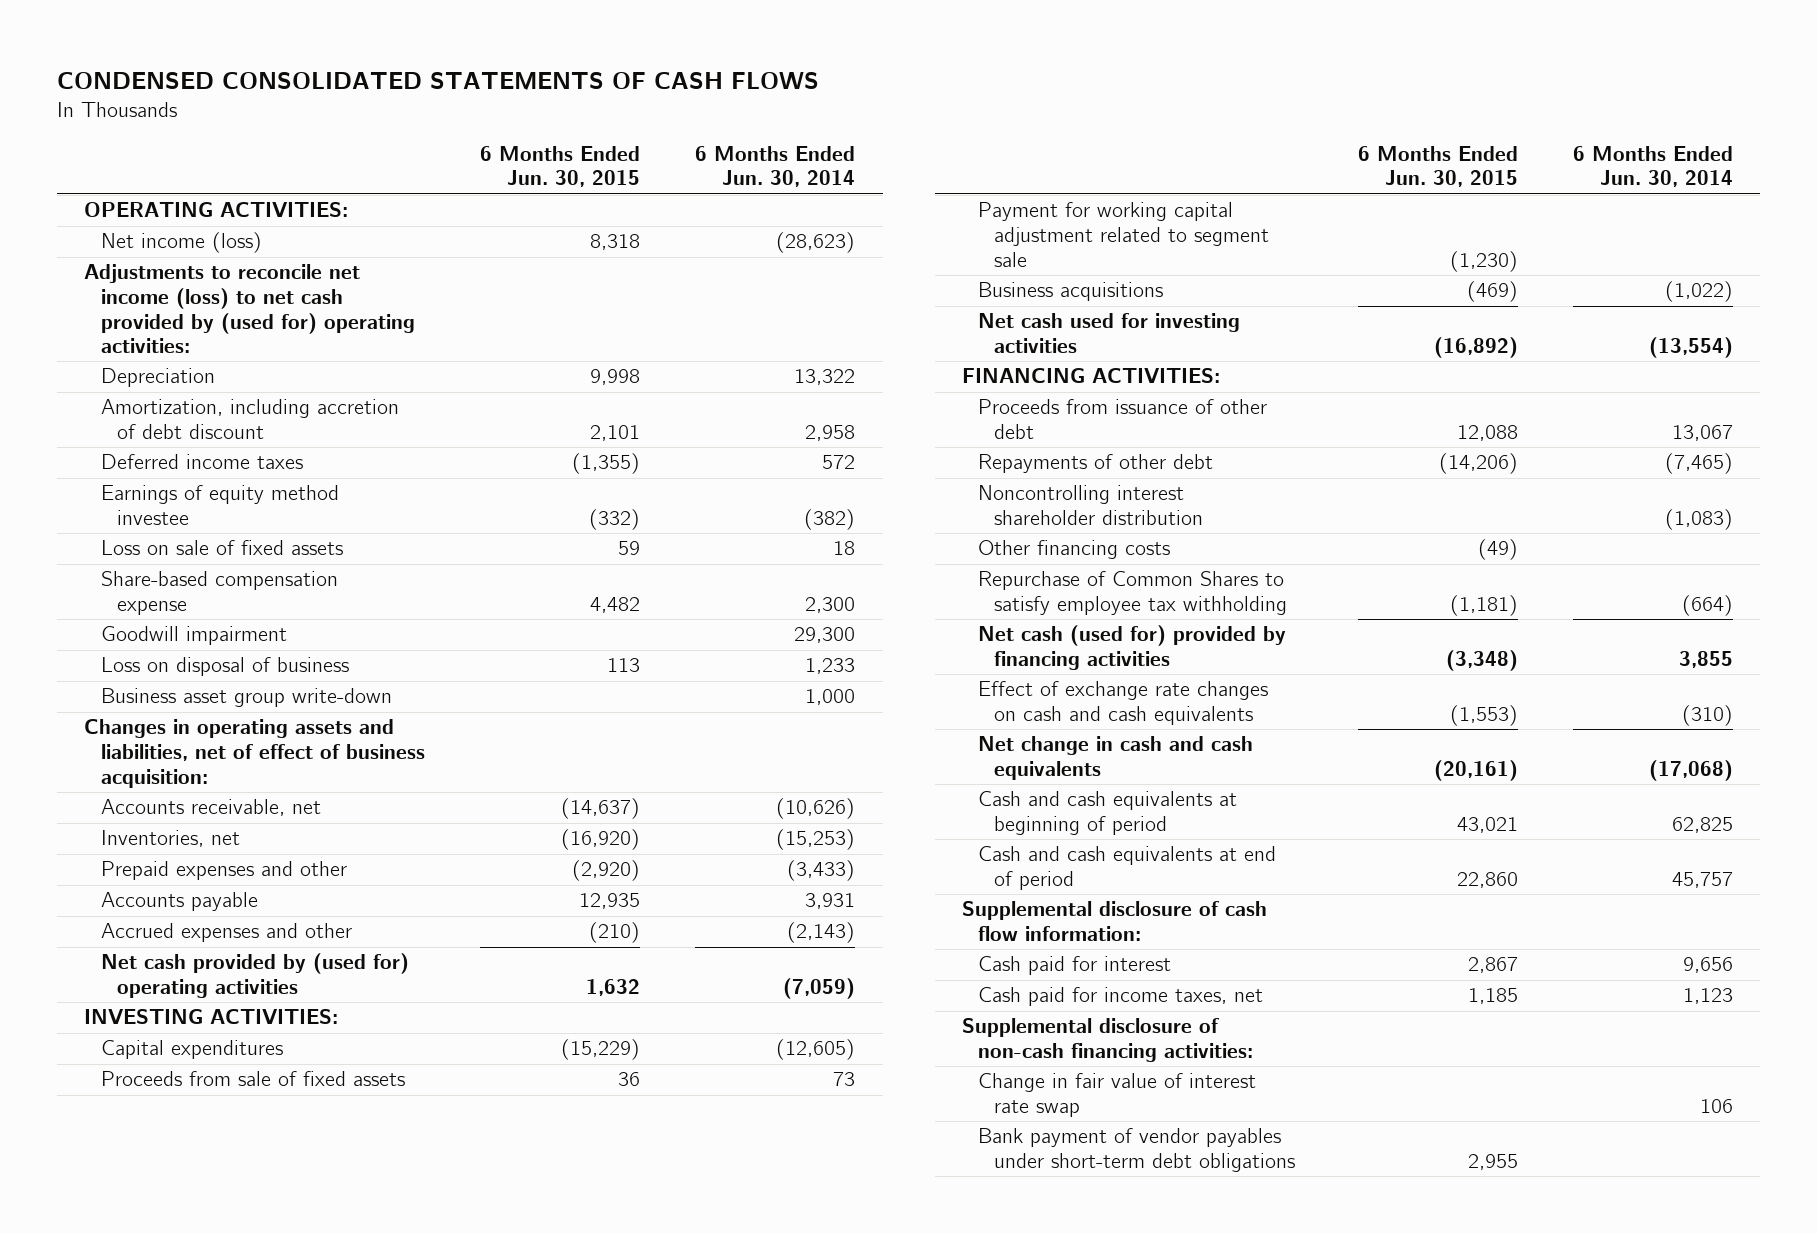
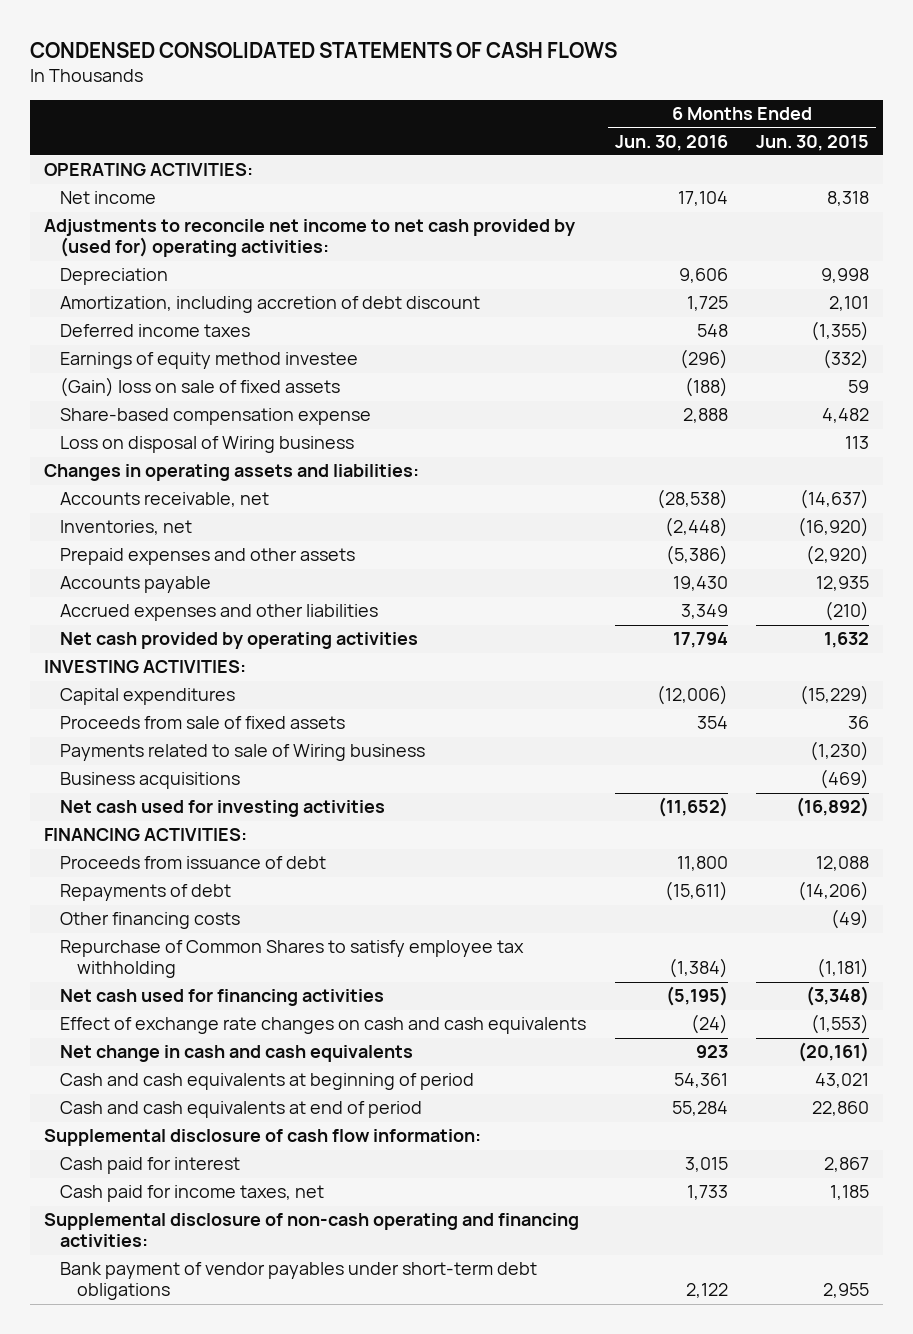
- | 6 Months Ended Jun. 30, 2015 | 6 Months Ended Jun. 30, 2014
+ | 6 Months Ended Jun. 30, 2016 | 6 Months Ended Jun. 30, 2015
- Net income (loss) | 8,318 | (28,623)
- Adjustments to reconcile net income (loss) to net cash provided by (used for) operating activities:
+ Net income | 17,104 | 8,318
+ Adjustments to reconcile net income to net cash provided by (used for) operating activities:
- Loss on sale of fixed assets | 59 | 18
+ (Gain) loss on sale of fixed assets | (188) | 59
- Goodwill impairment | | 29,300
- Loss on disposal of business | 113 | 1,233
- Business asset group write-down | | 1,000
- Changes in operating assets and liabilities, net of effect of business acquisition:
+ Loss on disposal of Wiring business | | 113
+ Changes in operating assets and liabilities:
- Prepaid expenses and other | (2,920) | (3,433)
+ Prepaid expenses and other assets | (5,386) | (2,920)
- Accrued expenses and other | (210) | (2,143)
- Net cash provided by (used for) operating activities | 1,632 | (7,059)
+ Accrued expenses and other liabilities | 3,349 | (210)
+ Net cash provided by operating activities | 17,794 | 1,632
- Payment for working capital adjustment related to segment sale | (1,230) |
+ Payments related to sale of Wiring business | | (1,230)
- Proceeds from issuance of other debt | 12,088 | 13,067
- Repayments of other debt | (14,206) | (7,465)
- Noncontrolling interest shareholder distribution | | (1,083)
+ Proceeds from issuance of debt | 11,800 | 12,088
+ Repayments of debt | (15,611) | (14,206)
- Net cash (used for) provided by financing activities | (3,348) | 3,855
+ Net cash used for financing activities | (5,195) | (3,348)
- Supplemental disclosure of non-cash financing activities:
- Change in fair value of interest rate swap | | 106
+ Supplemental disclosure of non-cash operating and financing activities:

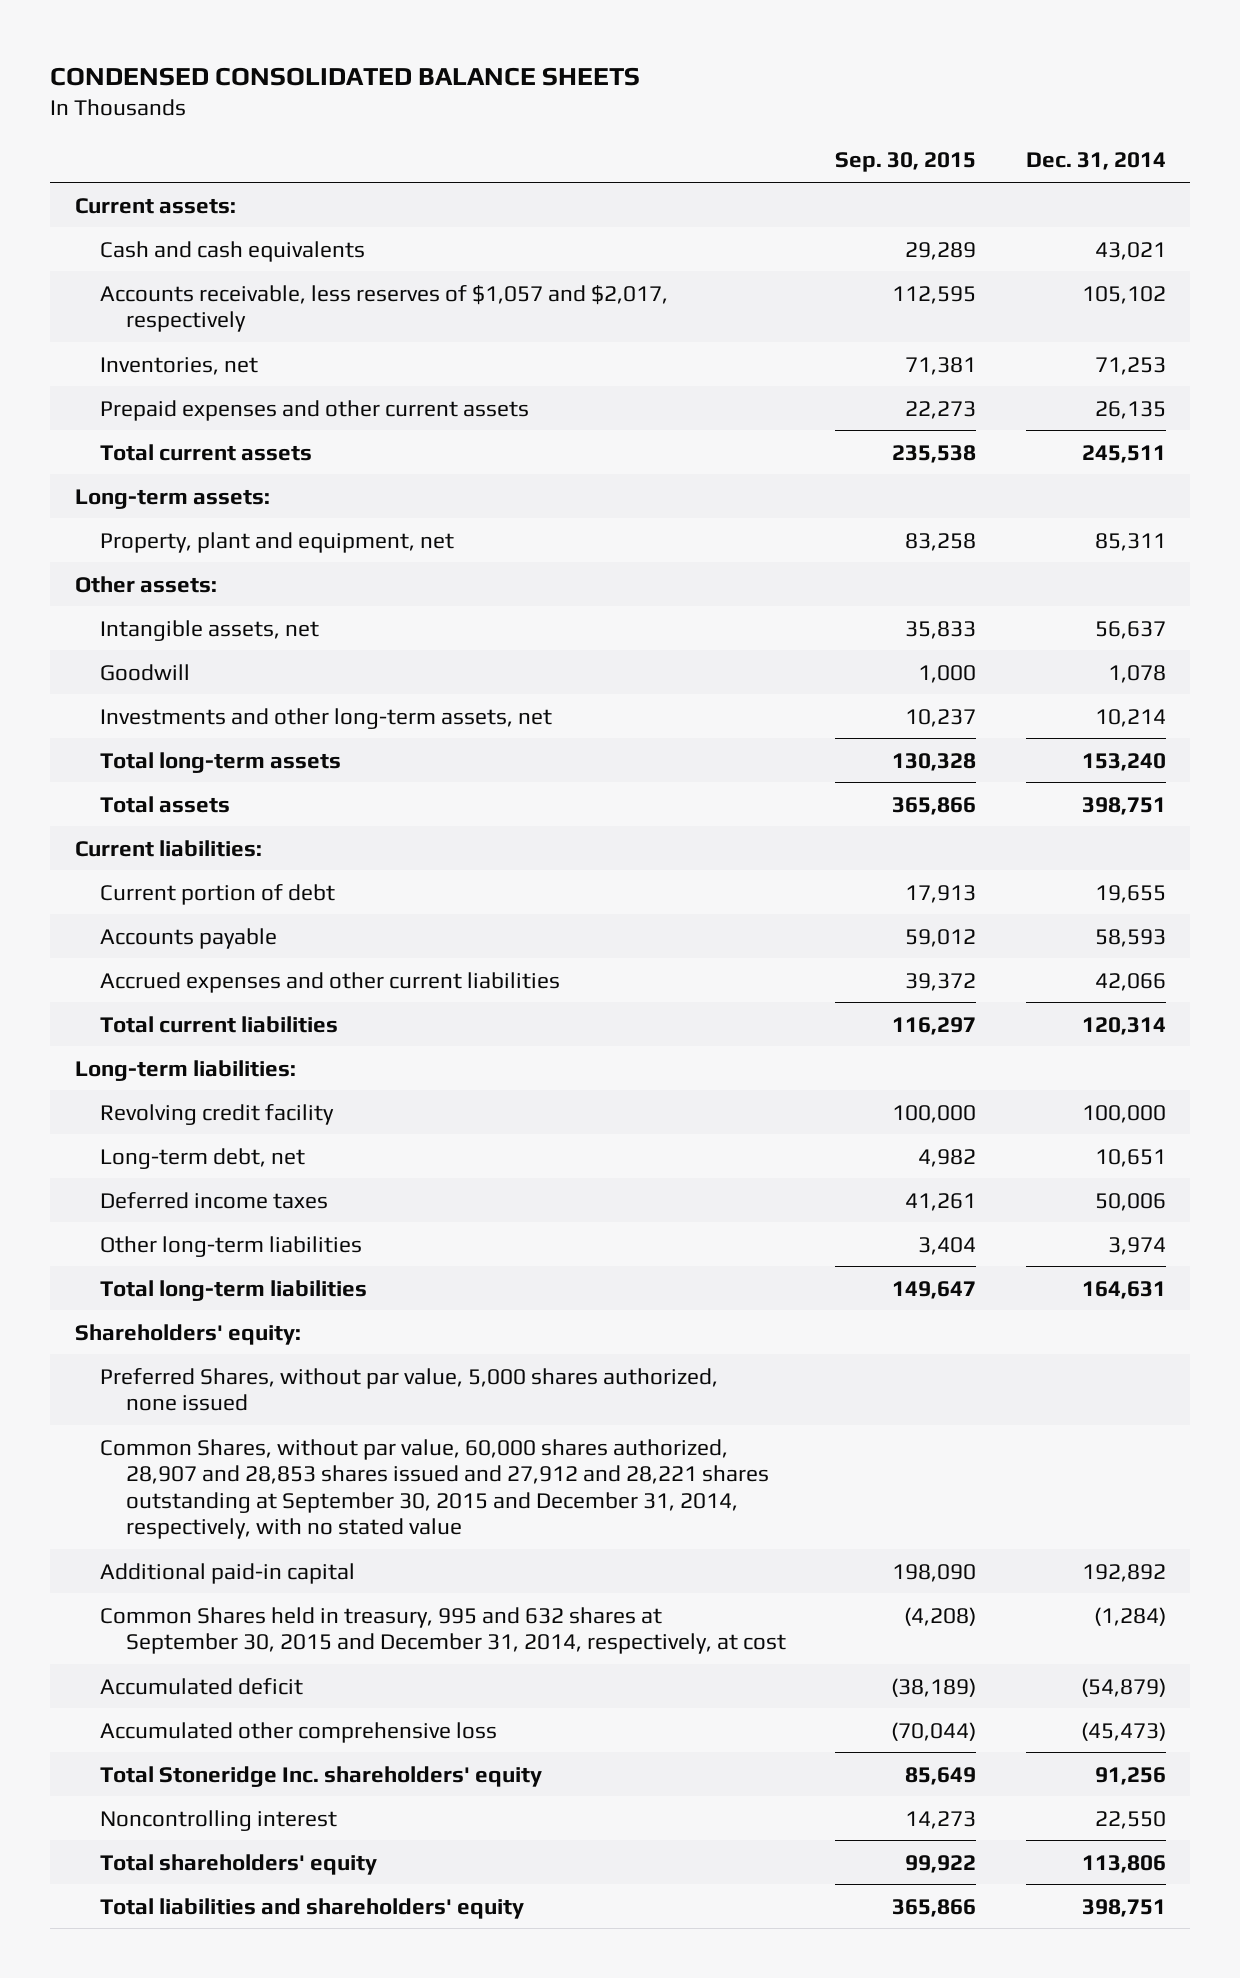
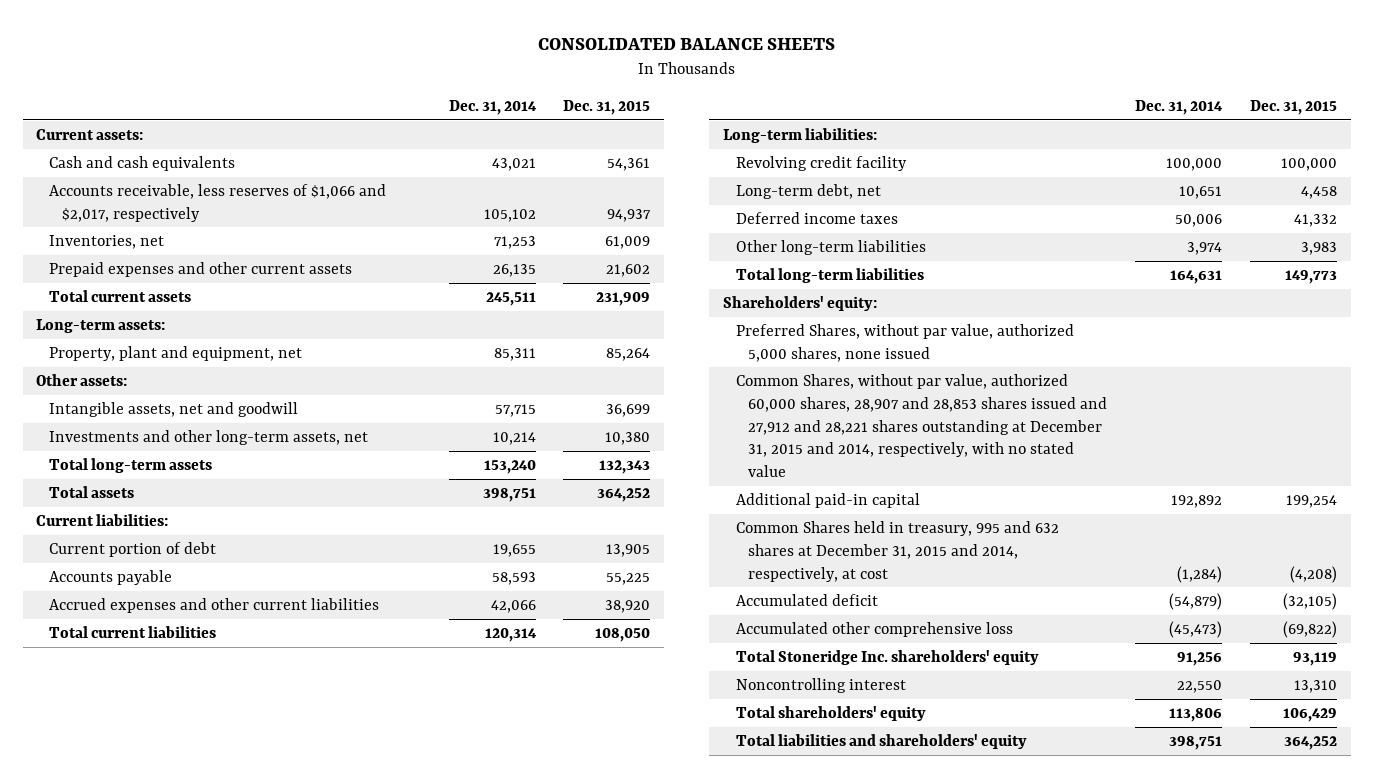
- CONDENSED CONSOLIDATED BALANCE SHEETS
+ CONSOLIDATED BALANCE SHEETS
- | Sep. 30, 2015 | Dec. 31, 2014
+ | Dec. 31, 2014 | Dec. 31, 2015
- Accounts receivable, less reserves of $1,057 and $2,017, respectively | 112,595 | 105,102
+ Accounts receivable, less reserves of $1,066 and $2,017, respectively | 105,102 | 94,937
- Intangible assets, net | 35,833 | 56,637
- Goodwill | 1,000 | 1,078
+ Intangible assets, net and goodwill | 57,715 | 36,699
- Preferred Shares, without par value, 5,000 shares authorized, none issued
- Common Shares, without par value, 60,000 shares authorized, 28,907 and 28,853 shares issued and 27,912 and 28,221 shares outstanding at September 30, 2015 and December 31, 2014, respectively, with no stated value
+ Preferred Shares, without par value, authorized 5,000 shares, none issued
+ Common Shares, without par value, authorized 60,000 shares, 28,907 and 28,853 shares issued and 27,912 and 28,221 shares outstanding at December 31, 2015 and 2014, respectively, with no stated value
- Common Shares held in treasury, 995 and 632 shares at September 30, 2015 and December 31, 2014, respectively, at cost | (4,208) | (1,284)
+ Common Shares held in treasury, 995 and 632 shares at December 31, 2015 and 2014, respectively, at cost | (1,284) | (4,208)

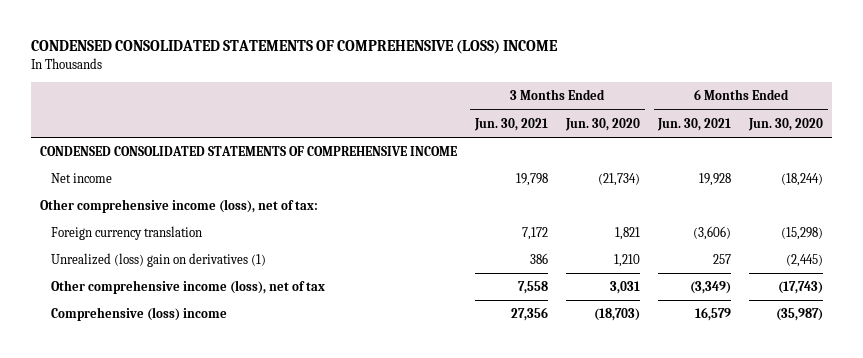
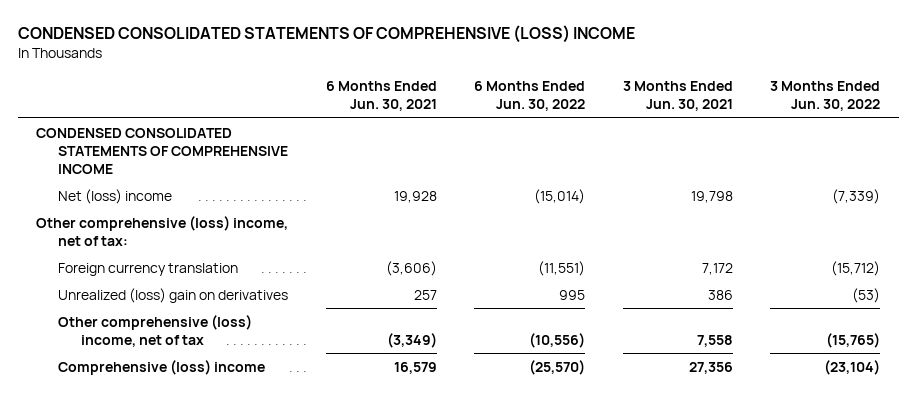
- | 3 Months Ended Jun. 30, 2021 | 3 Months Ended Jun. 30, 2020 | 6 Months Ended Jun. 30, 2021 | 6 Months Ended Jun. 30, 2020
+ | 6 Months Ended Jun. 30, 2021 | 6 Months Ended Jun. 30, 2022 | 3 Months Ended Jun. 30, 2021 | 3 Months Ended Jun. 30, 2022
- Net income | 19,798 | (21,734) | 19,928 | (18,244)
- Other comprehensive income (loss), net of tax:
+ Net (loss) income | 19,928 | (15,014) | 19,798 | (7,339)
+ Other comprehensive (loss) income, net of tax:
- Unrealized (loss) gain on derivatives (1) | 386 | 1,210 | 257 | (2,445)
- Other comprehensive income (loss), net of tax | 7,558 | 3,031 | (3,349) | (17,743)
+ Unrealized (loss) gain on derivatives | 257 | 995 | 386 | (53)
+ Other comprehensive (loss) income, net of tax | (3,349) | (10,556) | 7,558 | (15,765)

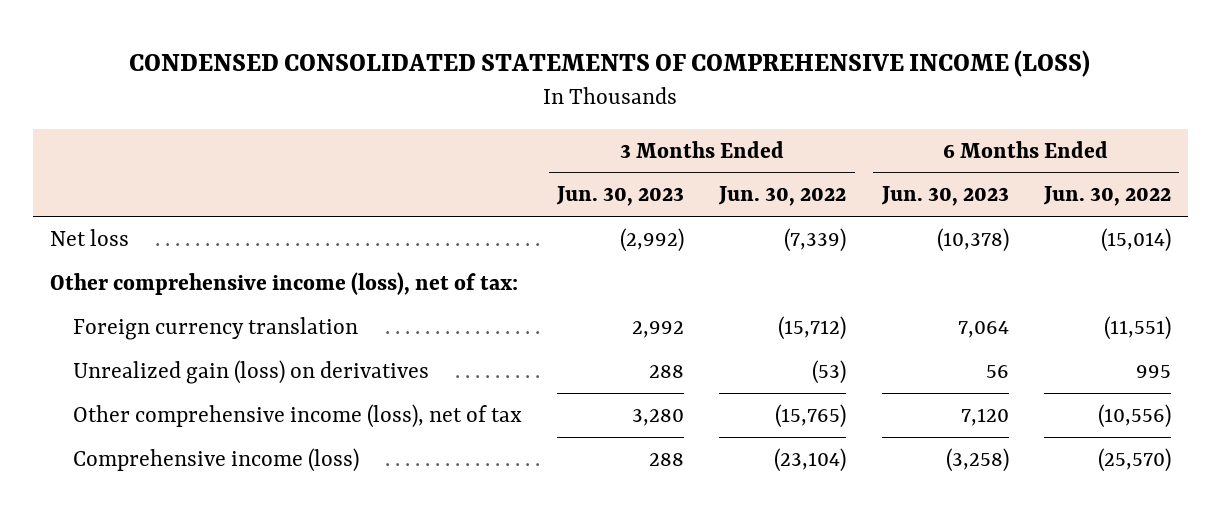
- CONDENSED CONSOLIDATED STATEMENTS OF COMPREHENSIVE (LOSS) INCOME
+ CONDENSED CONSOLIDATED STATEMENTS OF COMPREHENSIVE INCOME (LOSS)
- | 6 Months Ended Jun. 30, 2021 | 6 Months Ended Jun. 30, 2022 | 3 Months Ended Jun. 30, 2021 | 3 Months Ended Jun. 30, 2022
+ | 3 Months Ended Jun. 30, 2023 | 3 Months Ended Jun. 30, 2022 | 6 Months Ended Jun. 30, 2023 | 6 Months Ended Jun. 30, 2022
- CONDENSED CONSOLIDATED STATEMENTS OF COMPREHENSIVE INCOME
- Net (loss) income | 19,928 | (15,014) | 19,798 | (7,339)
- Other comprehensive (loss) income, net of tax:
+ Net loss | (2,992) | (7,339) | (10,378) | (15,014)
+ Other comprehensive income (loss), net of tax:
- Unrealized (loss) gain on derivatives | 257 | 995 | 386 | (53)
- Other comprehensive (loss) income, net of tax | (3,349) | (10,556) | 7,558 | (15,765)
- Comprehensive (loss) income | 16,579 | (25,570) | 27,356 | (23,104)
+ Unrealized gain (loss) on derivatives | 288 | (53) | 56 | 995
+ Other comprehensive income (loss), net of tax | 3,280 | (15,765) | 7,120 | (10,556)
+ Comprehensive income (loss) | 288 | (23,104) | (3,258) | (25,570)

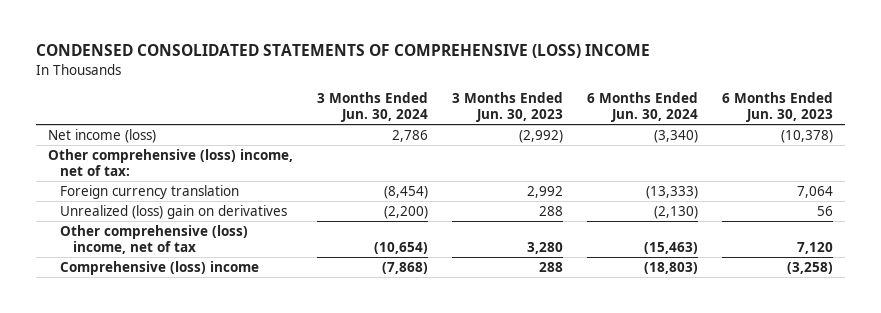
- CONDENSED CONSOLIDATED STATEMENTS OF COMPREHENSIVE INCOME (LOSS)
+ CONDENSED CONSOLIDATED STATEMENTS OF COMPREHENSIVE (LOSS) INCOME
- | 3 Months Ended Jun. 30, 2023 | 3 Months Ended Jun. 30, 2022 | 6 Months Ended Jun. 30, 2023 | 6 Months Ended Jun. 30, 2022
+ | 3 Months Ended Jun. 30, 2024 | 3 Months Ended Jun. 30, 2023 | 6 Months Ended Jun. 30, 2024 | 6 Months Ended Jun. 30, 2023
- Net loss | (2,992) | (7,339) | (10,378) | (15,014)
- Other comprehensive income (loss), net of tax:
+ Net income (loss) | 2,786 | (2,992) | (3,340) | (10,378)
+ Other comprehensive (loss) income, net of tax:
- Unrealized gain (loss) on derivatives | 288 | (53) | 56 | 995
- Other comprehensive income (loss), net of tax | 3,280 | (15,765) | 7,120 | (10,556)
- Comprehensive income (loss) | 288 | (23,104) | (3,258) | (25,570)
+ Unrealized (loss) gain on derivatives | (2,200) | 288 | (2,130) | 56
+ Other comprehensive (loss) income, net of tax | (10,654) | 3,280 | (15,463) | 7,120
+ Comprehensive (loss) income | (7,868) | 288 | (18,803) | (3,258)

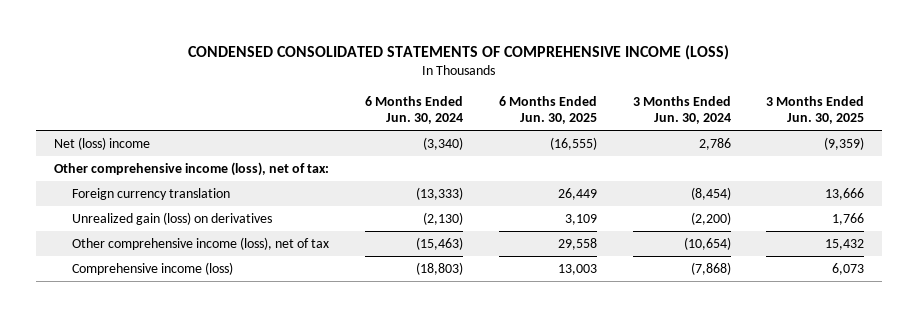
- CONDENSED CONSOLIDATED STATEMENTS OF COMPREHENSIVE (LOSS) INCOME
+ CONDENSED CONSOLIDATED STATEMENTS OF COMPREHENSIVE INCOME (LOSS)
- | 3 Months Ended Jun. 30, 2024 | 3 Months Ended Jun. 30, 2023 | 6 Months Ended Jun. 30, 2024 | 6 Months Ended Jun. 30, 2023
+ | 6 Months Ended Jun. 30, 2024 | 6 Months Ended Jun. 30, 2025 | 3 Months Ended Jun. 30, 2024 | 3 Months Ended Jun. 30, 2025
- Net income (loss) | 2,786 | (2,992) | (3,340) | (10,378)
- Other comprehensive (loss) income, net of tax:
+ Net (loss) income | (3,340) | (16,555) | 2,786 | (9,359)
+ Other comprehensive income (loss), net of tax:
- Unrealized (loss) gain on derivatives | (2,200) | 288 | (2,130) | 56
- Other comprehensive (loss) income, net of tax | (10,654) | 3,280 | (15,463) | 7,120
- Comprehensive (loss) income | (7,868) | 288 | (18,803) | (3,258)
+ Unrealized gain (loss) on derivatives | (2,130) | 3,109 | (2,200) | 1,766
+ Other comprehensive income (loss), net of tax | (15,463) | 29,558 | (10,654) | 15,432
+ Comprehensive income (loss) | (18,803) | 13,003 | (7,868) | 6,073

